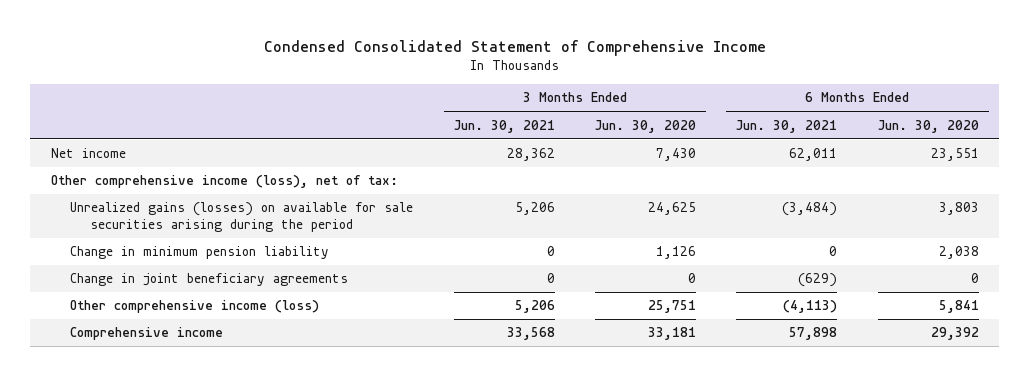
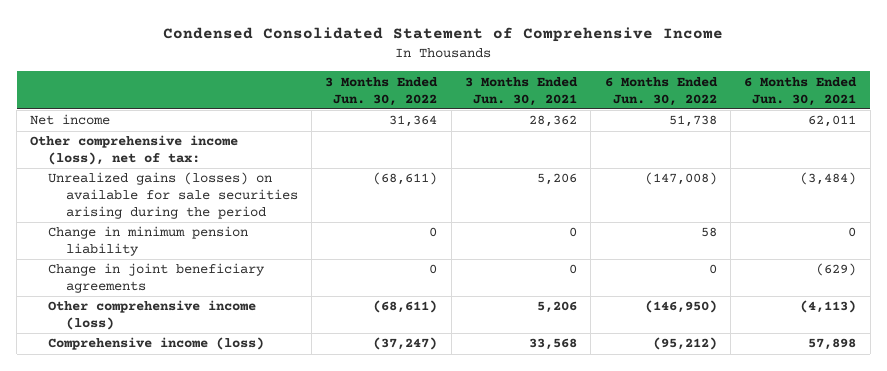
- | 3 Months Ended Jun. 30, 2021 | 3 Months Ended Jun. 30, 2020 | 6 Months Ended Jun. 30, 2021 | 6 Months Ended Jun. 30, 2020
+ | 3 Months Ended Jun. 30, 2022 | 3 Months Ended Jun. 30, 2021 | 6 Months Ended Jun. 30, 2022 | 6 Months Ended Jun. 30, 2021
- Comprehensive income | 33,568 | 33,181 | 57,898 | 29,392
+ Comprehensive income (loss) | (37,247) | 33,568 | (95,212) | 57,898

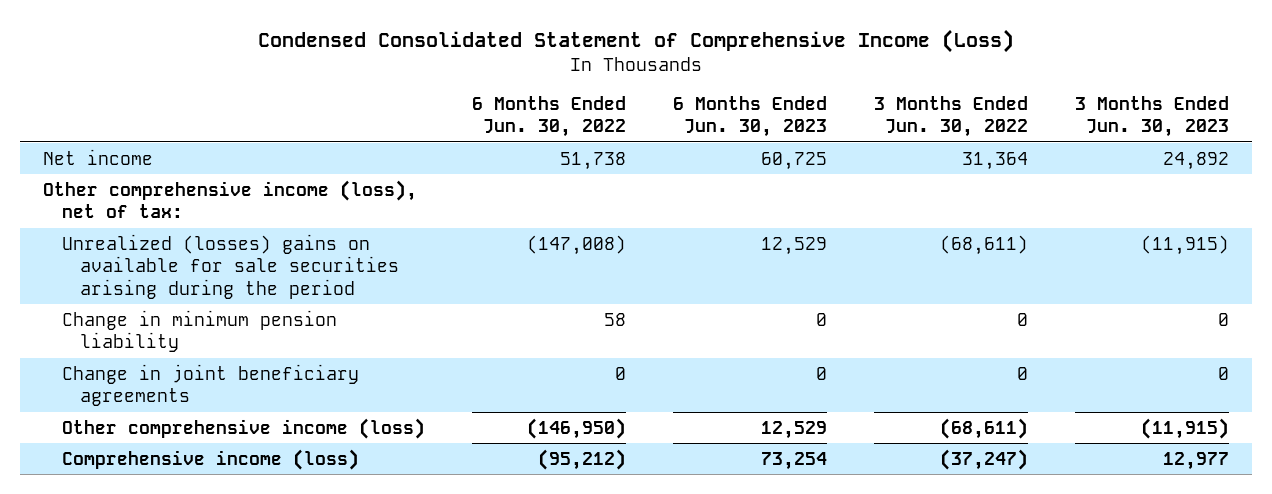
- Condensed Consolidated Statement of Comprehensive Income
+ Condensed Consolidated Statement of Comprehensive Income (Loss)
- | 3 Months Ended Jun. 30, 2022 | 3 Months Ended Jun. 30, 2021 | 6 Months Ended Jun. 30, 2022 | 6 Months Ended Jun. 30, 2021
+ | 6 Months Ended Jun. 30, 2022 | 6 Months Ended Jun. 30, 2023 | 3 Months Ended Jun. 30, 2022 | 3 Months Ended Jun. 30, 2023
- Unrealized gains (losses) on available for sale securities arising during the period | (68,611) | 5,206 | (147,008) | (3,484)
+ Unrealized (losses) gains on available for sale securities arising during the period | (147,008) | 12,529 | (68,611) | (11,915)

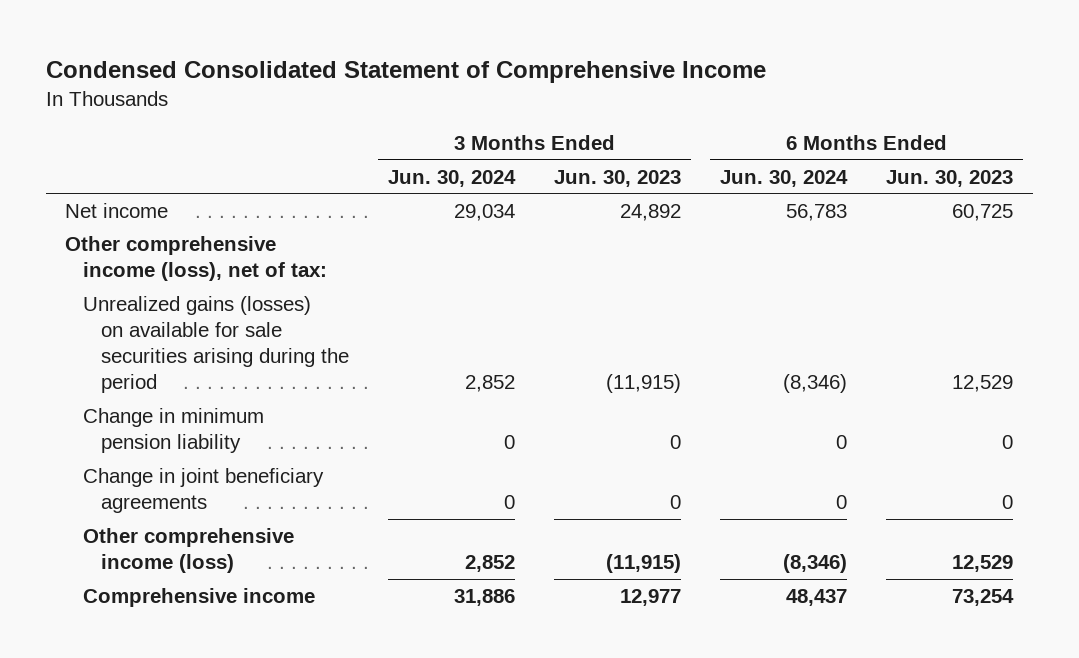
- Condensed Consolidated Statement of Comprehensive Income (Loss)
+ Condensed Consolidated Statement of Comprehensive Income
- | 6 Months Ended Jun. 30, 2022 | 6 Months Ended Jun. 30, 2023 | 3 Months Ended Jun. 30, 2022 | 3 Months Ended Jun. 30, 2023
+ | 3 Months Ended Jun. 30, 2024 | 3 Months Ended Jun. 30, 2023 | 6 Months Ended Jun. 30, 2024 | 6 Months Ended Jun. 30, 2023
- Unrealized (losses) gains on available for sale securities arising during the period | (147,008) | 12,529 | (68,611) | (11,915)
+ Unrealized gains (losses) on available for sale securities arising during the period | 2,852 | (11,915) | (8,346) | 12,529
- Comprehensive income (loss) | (95,212) | 73,254 | (37,247) | 12,977
+ Comprehensive income | 31,886 | 12,977 | 48,437 | 73,254

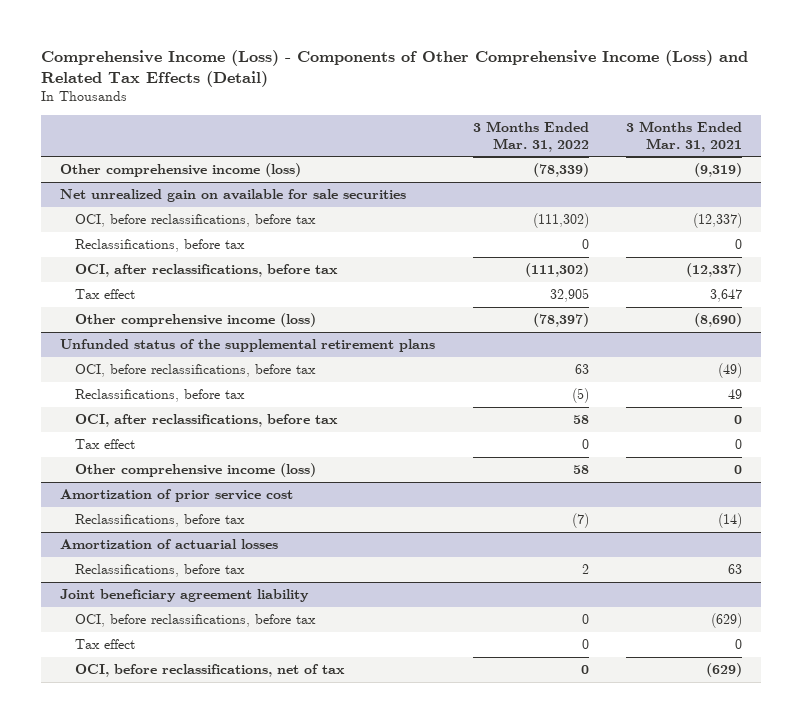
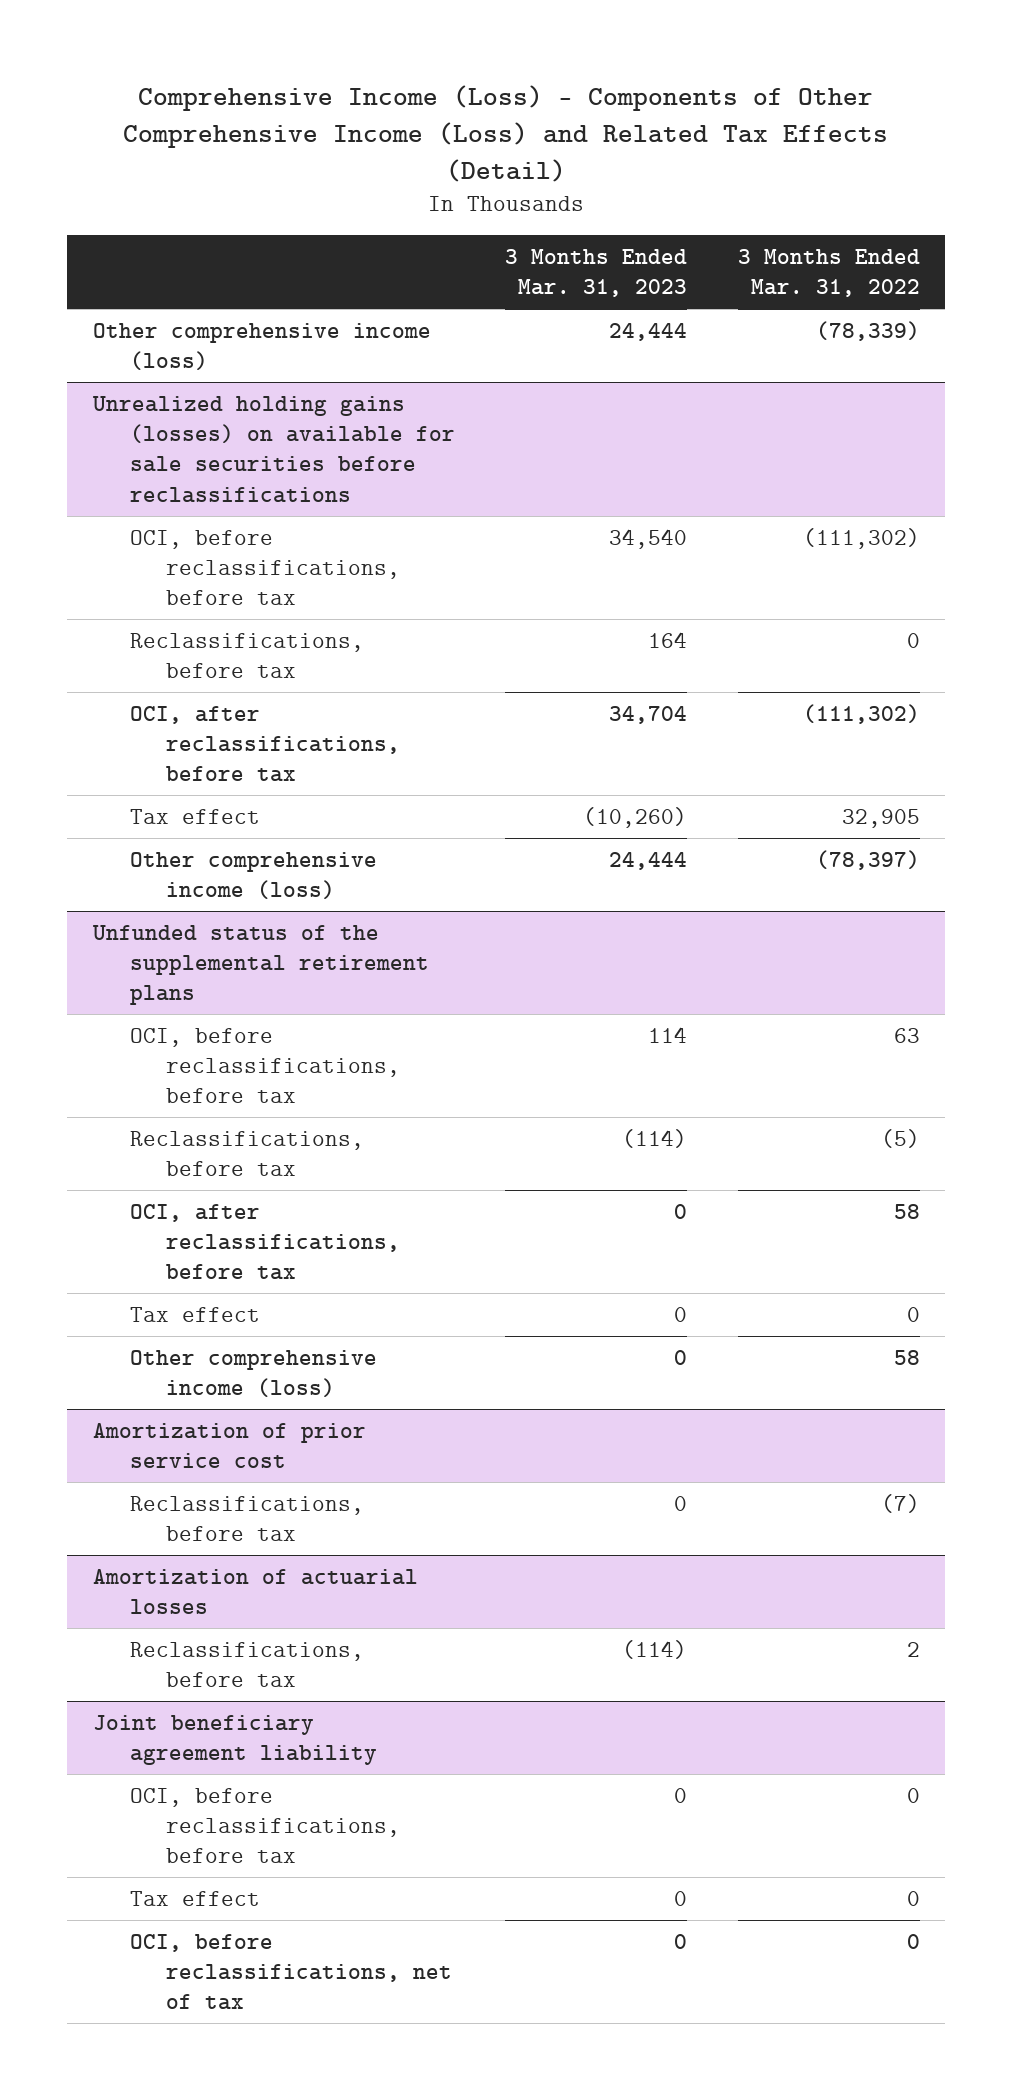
- | 3 Months Ended Mar. 31, 2022 | 3 Months Ended Mar. 31, 2021
+ | 3 Months Ended Mar. 31, 2023 | 3 Months Ended Mar. 31, 2022
- Net unrealized gain on available for sale securities
+ Unrealized holding gains (losses) on available for sale securities before reclassifications

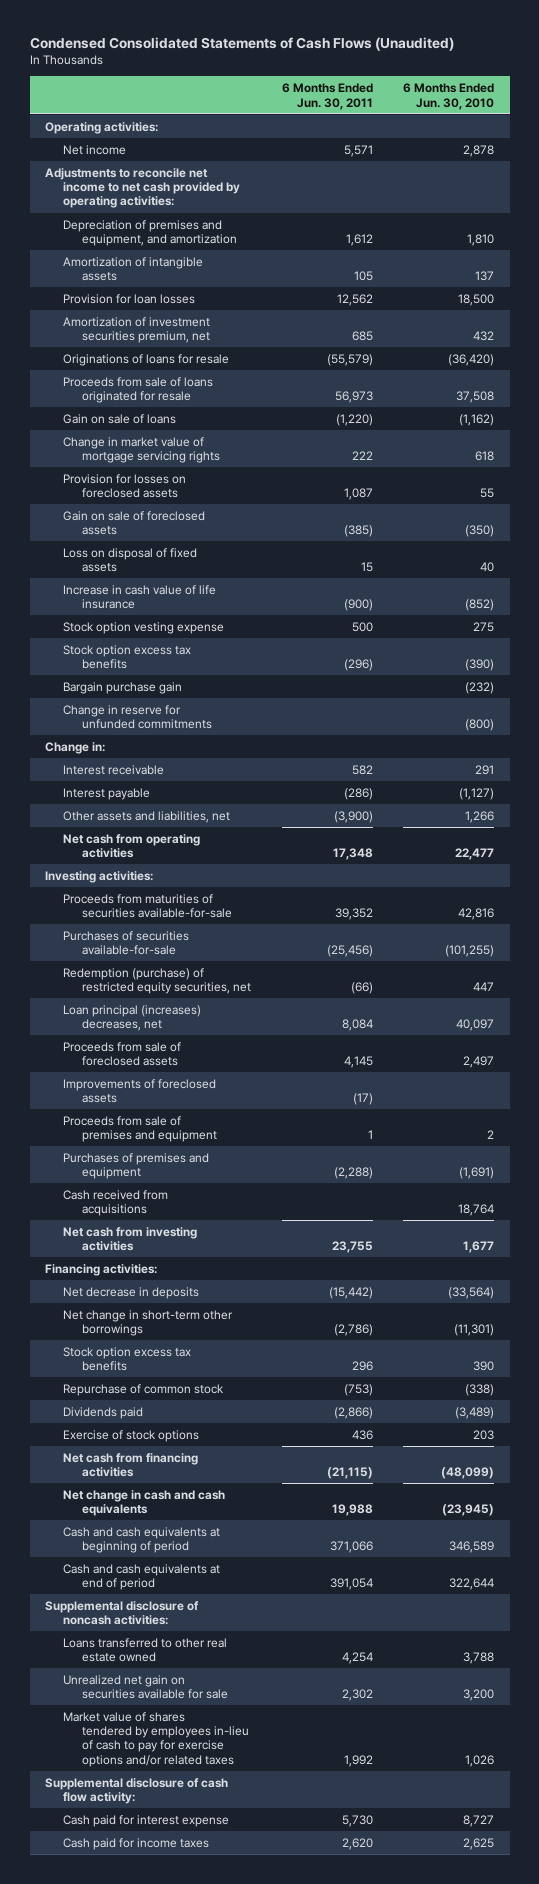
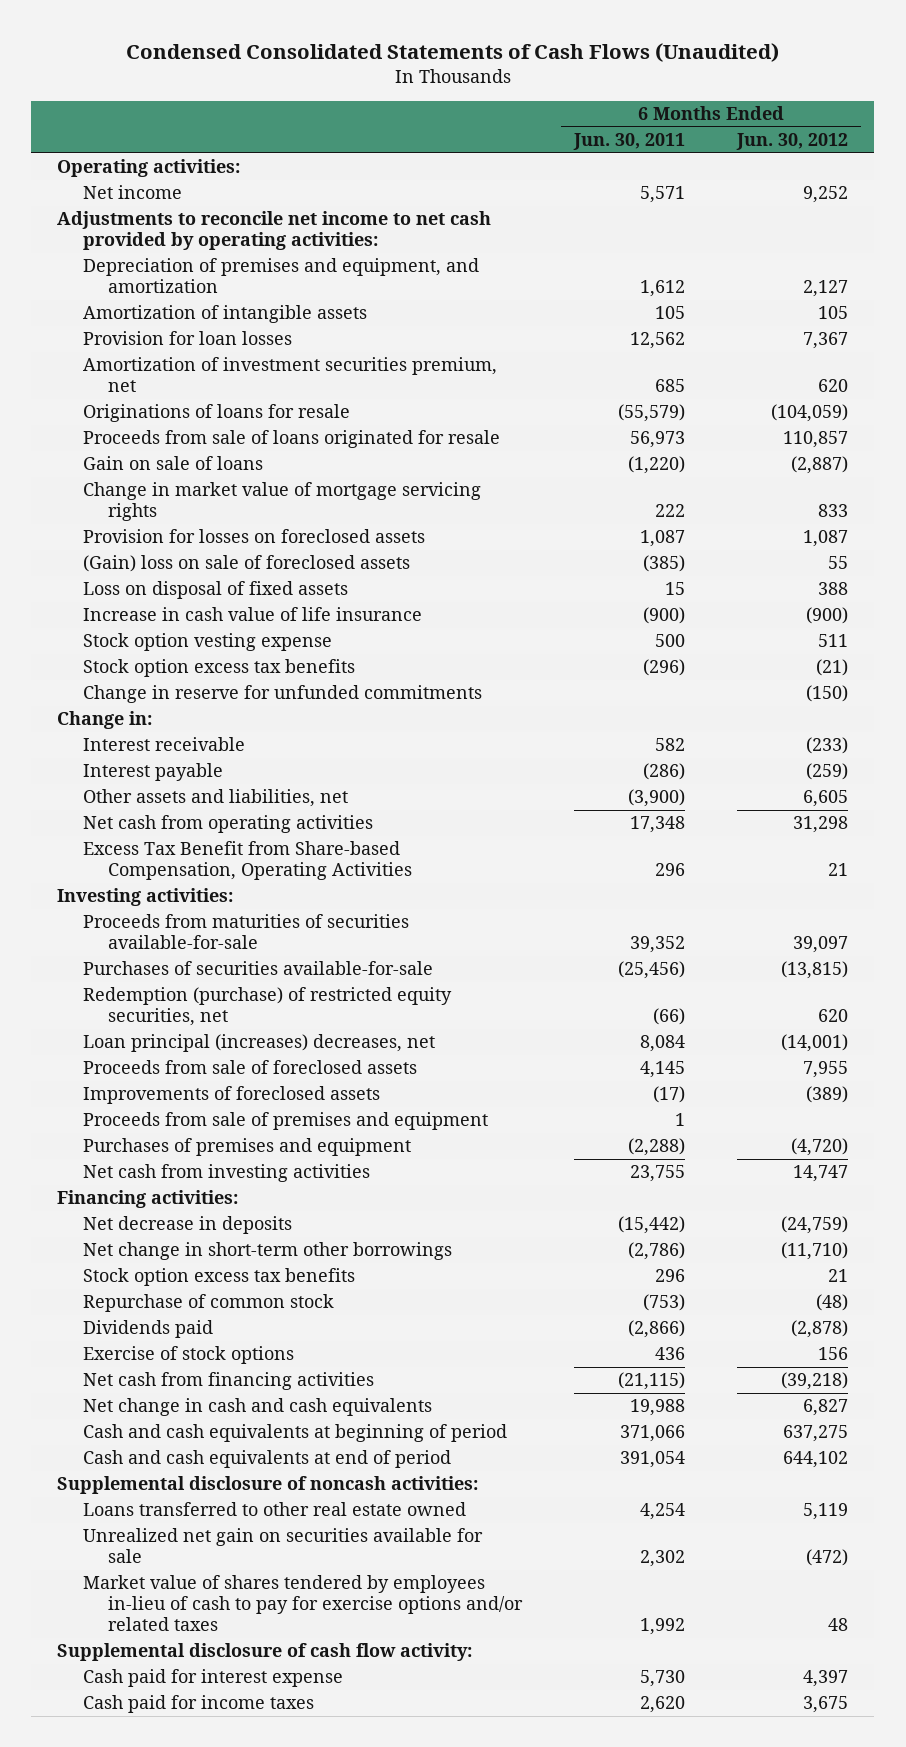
- | 6 Months Ended Jun. 30, 2011 | 6 Months Ended Jun. 30, 2010
+ | 6 Months Ended Jun. 30, 2011 | 6 Months Ended Jun. 30, 2012
- Gain on sale of foreclosed assets | (385) | (350)
+ (Gain) loss on sale of foreclosed assets | (385) | 55
- Bargain purchase gain | | (232)
+ Excess Tax Benefit from Share-based Compensation, Operating Activities | 296 | 21
- Cash received from acquisitions | | 18,764

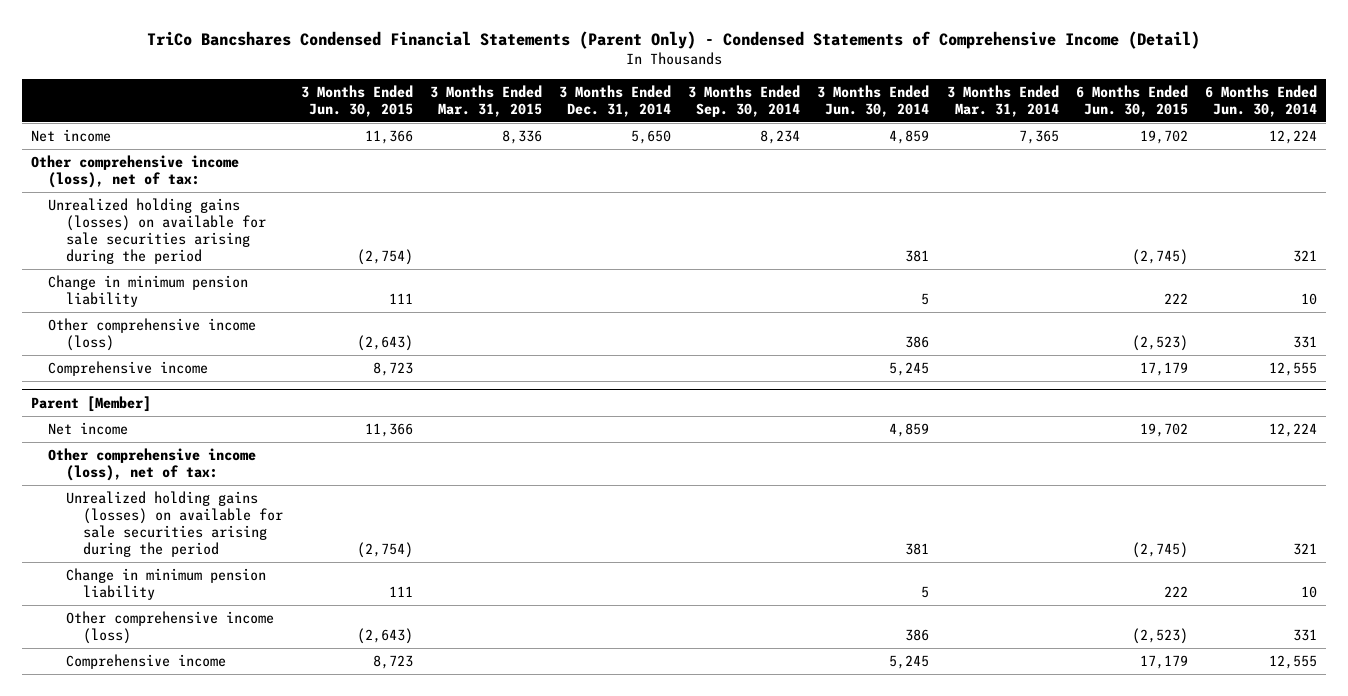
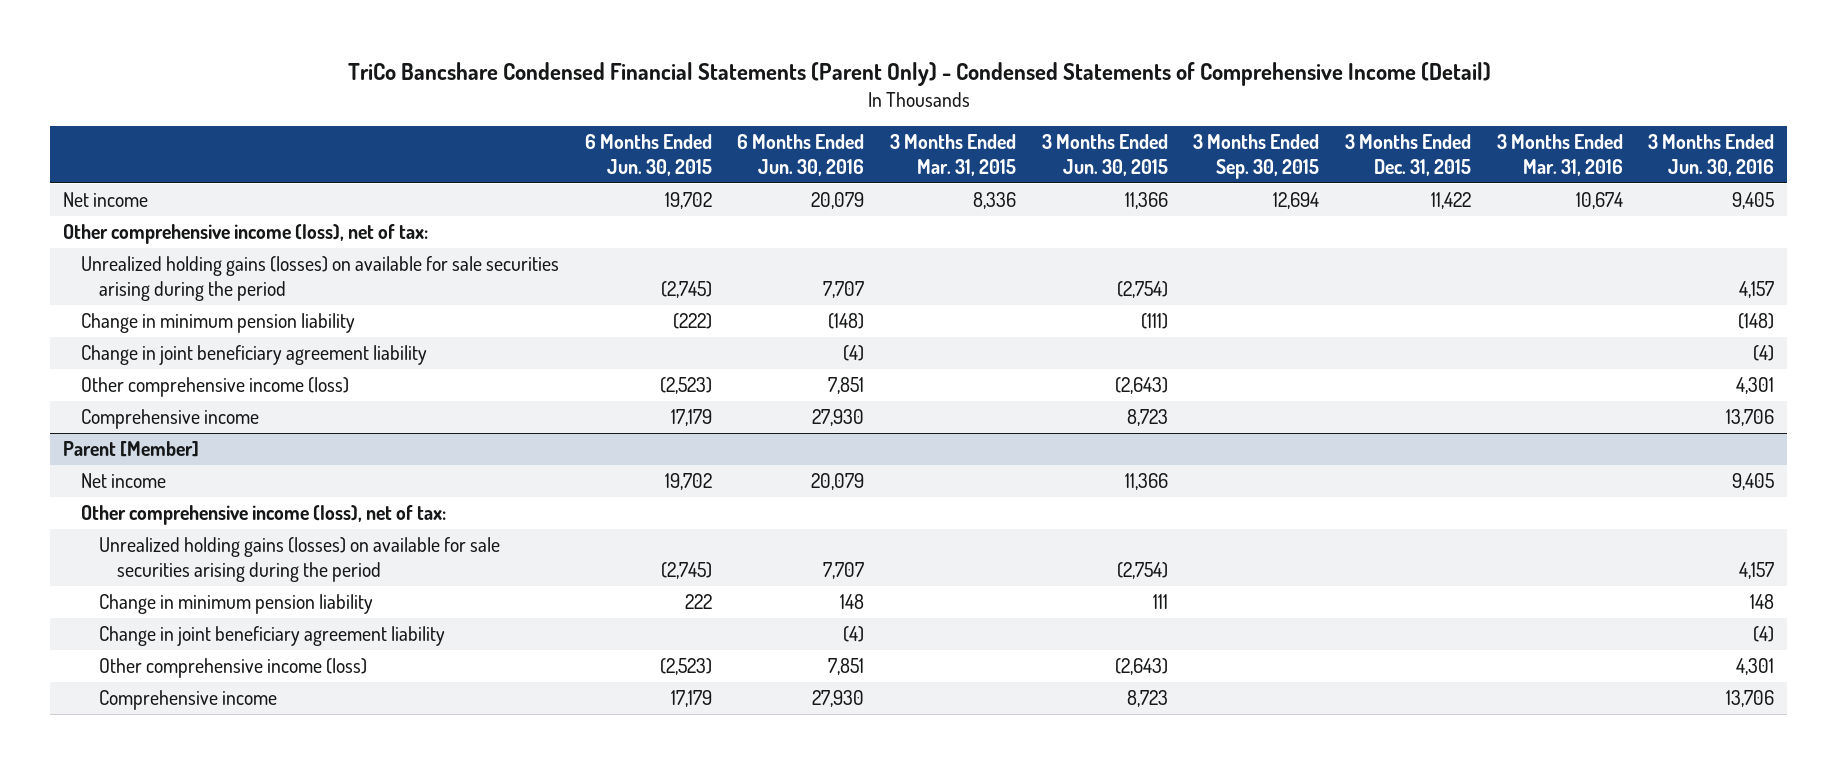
- TriCo Bancshares Condensed Financial Statements (Parent Only) - Condensed Statements of Comprehensive Income (Detail)
+ TriCo Bancshare Condensed Financial Statements (Parent Only) - Condensed Statements of Comprehensive Income (Detail)
- | 3 Months Ended Jun. 30, 2015 | 3 Months Ended Mar. 31, 2015 | 3 Months Ended Dec. 31, 2014 | 3 Months Ended Sep. 30, 2014 | 3 Months Ended Jun. 30, 2014 | 3 Months Ended Mar. 31, 2014 | 6 Months Ended Jun. 30, 2015 | 6 Months Ended Jun. 30, 2014
+ | 6 Months Ended Jun. 30, 2015 | 6 Months Ended Jun. 30, 2016 | 3 Months Ended Mar. 31, 2015 | 3 Months Ended Jun. 30, 2015 | 3 Months Ended Sep. 30, 2015 | 3 Months Ended Dec. 31, 2015 | 3 Months Ended Mar. 31, 2016 | 3 Months Ended Jun. 30, 2016
- Change in minimum pension liability | 111 | | | | 5 | | 222 | 10
+ Change in minimum pension liability | (222) | (148) | | (111) | | | | (148)
+ Change in joint beneficiary agreement liability | | (4) | | | | | | (4)
@ Parent [Member]
+ Change in joint beneficiary agreement liability | | (4) | | | | | | (4)

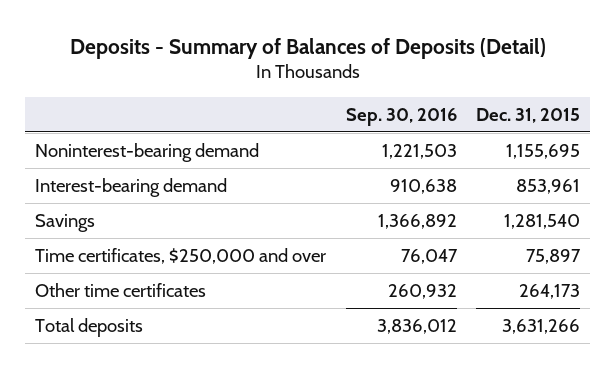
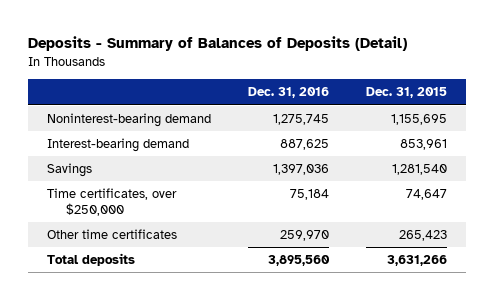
- | Sep. 30, 2016 | Dec. 31, 2015
+ | Dec. 31, 2016 | Dec. 31, 2015
- Time certificates, $250,000 and over | 76,047 | 75,897
- Other time certificates | 260,932 | 264,173
+ Time certificates, over $250,000 | 75,184 | 74,647
+ Other time certificates | 259,970 | 265,423

